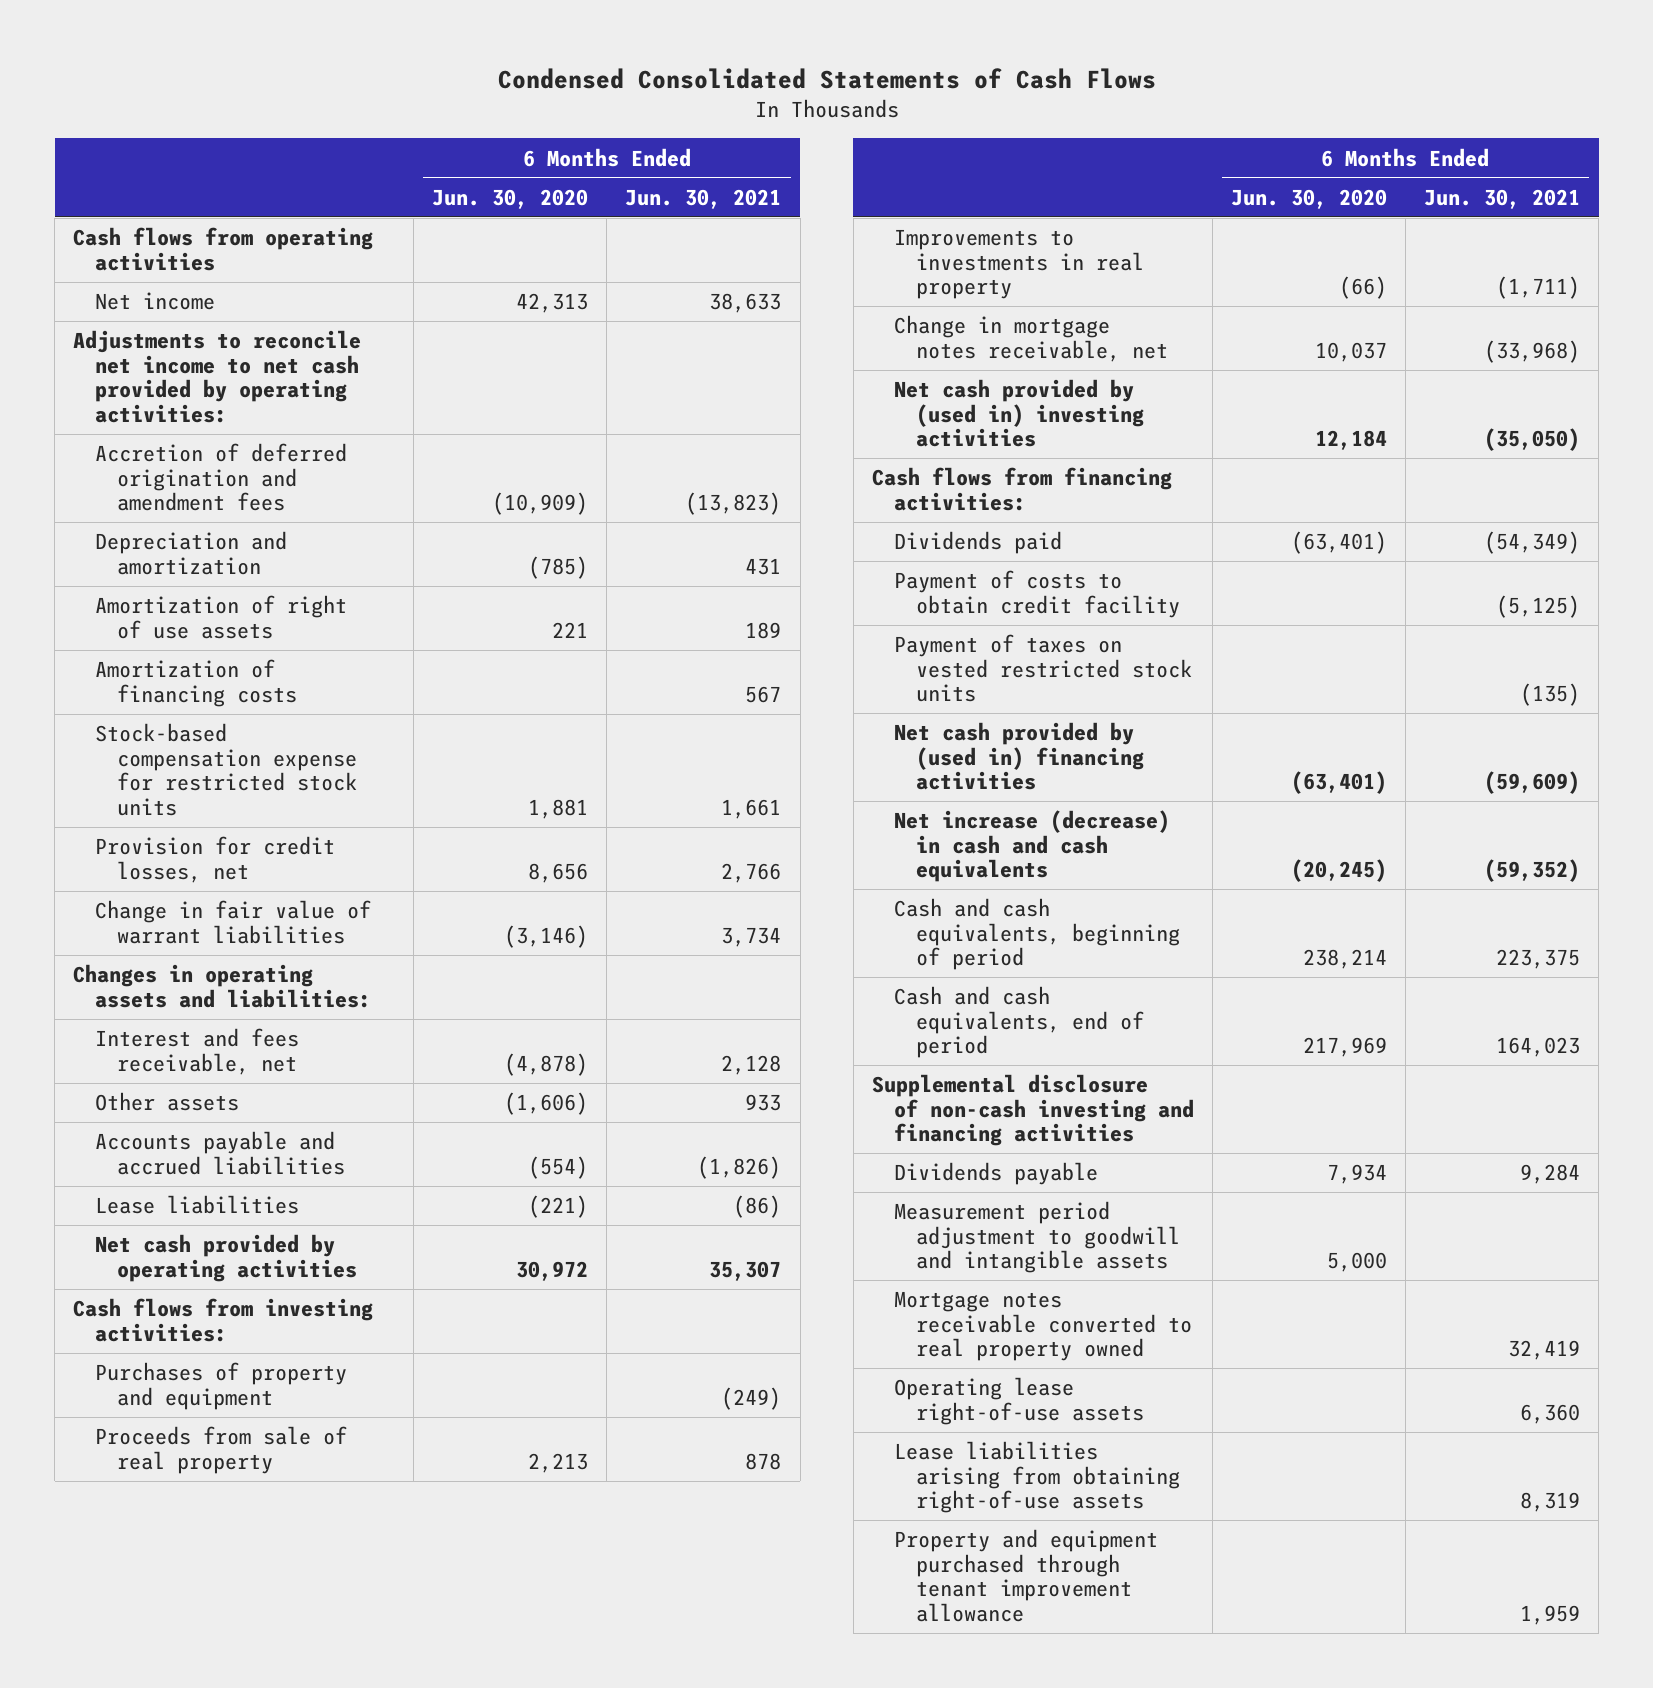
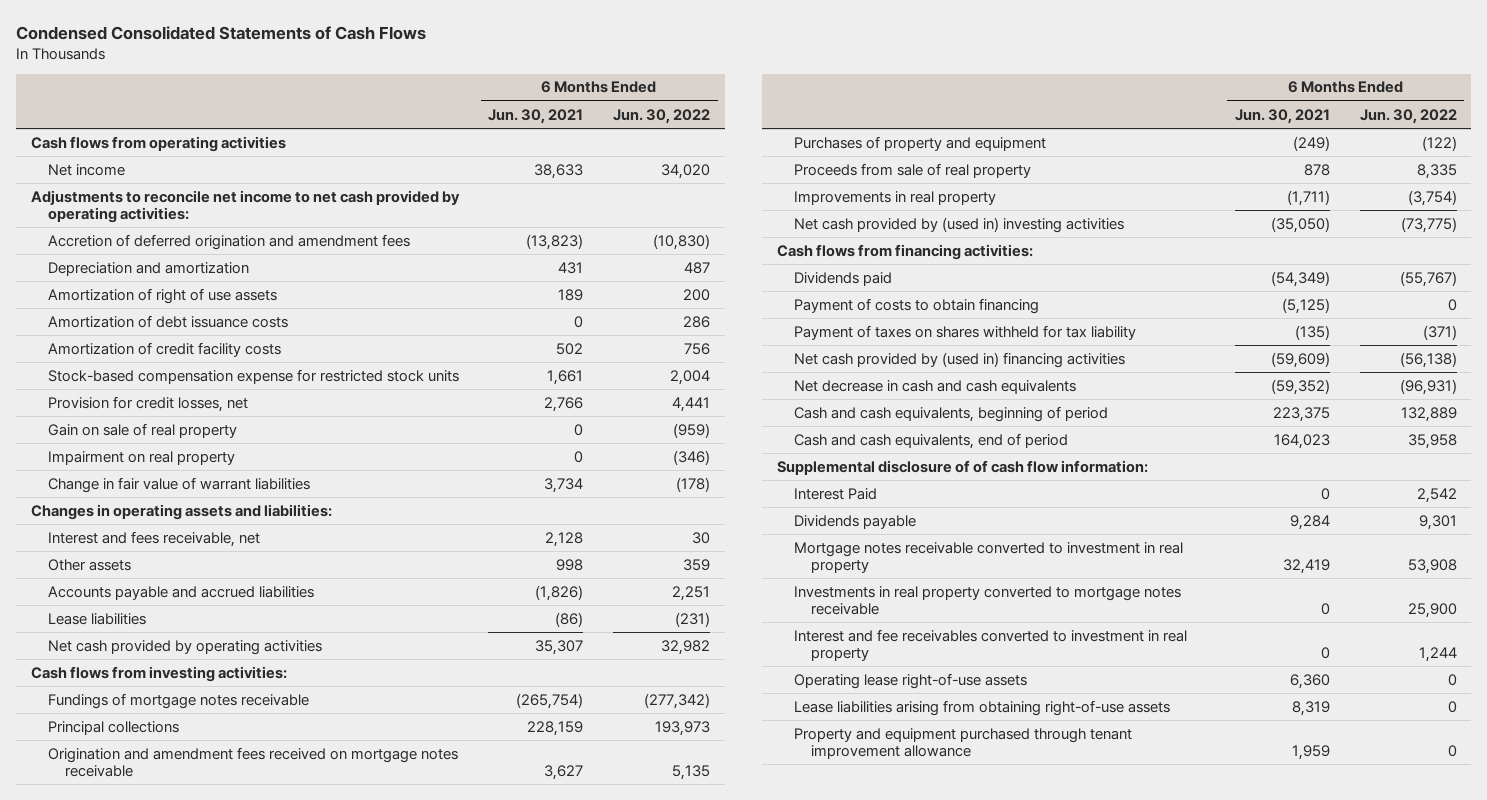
- | 6 Months Ended Jun. 30, 2020 | 6 Months Ended Jun. 30, 2021
+ | 6 Months Ended Jun. 30, 2021 | 6 Months Ended Jun. 30, 2022
- Amortization of financing costs | | 567
+ Amortization of debt issuance costs | 0 | 286
+ Amortization of credit facility costs | 502 | 756
+ Gain on sale of real property | 0 | (959)
+ Impairment on real property | 0 | (346)
- Other assets | (1,606) | 933
+ Other assets | 998 | 359
+ Fundings of mortgage notes receivable | (265,754) | (277,342)
+ Principal collections | 228,159 | 193,973
+ Origination and amendment fees received on mortgage notes receivable | 3,627 | 5,135
- Improvements to investments in real property | (66) | (1,711)
- Change in mortgage notes receivable, net | 10,037 | (33,968)
+ Improvements in real property | (1,711) | (3,754)
- Payment of costs to obtain credit facility | | (5,125)
- Payment of taxes on vested restricted stock units | | (135)
+ Payment of costs to obtain financing | (5,125) | 0
+ Payment of taxes on shares withheld for tax liability | (135) | (371)
- Net increase (decrease) in cash and cash equivalents | (20,245) | (59,352)
+ Net decrease in cash and cash equivalents | (59,352) | (96,931)
- Supplemental disclosure of non-cash investing and financing activities
+ Supplemental disclosure of of cash flow information:
+ Interest Paid | 0 | 2,542
- Measurement period adjustment to goodwill and intangible assets | 5,000 |
- Mortgage notes receivable converted to real property owned | | 32,419
+ Mortgage notes receivable converted to investment in real property | 32,419 | 53,908
+ Investments in real property converted to mortgage notes receivable | 0 | 25,900
+ Interest and fee receivables converted to investment in real property | 0 | 1,244

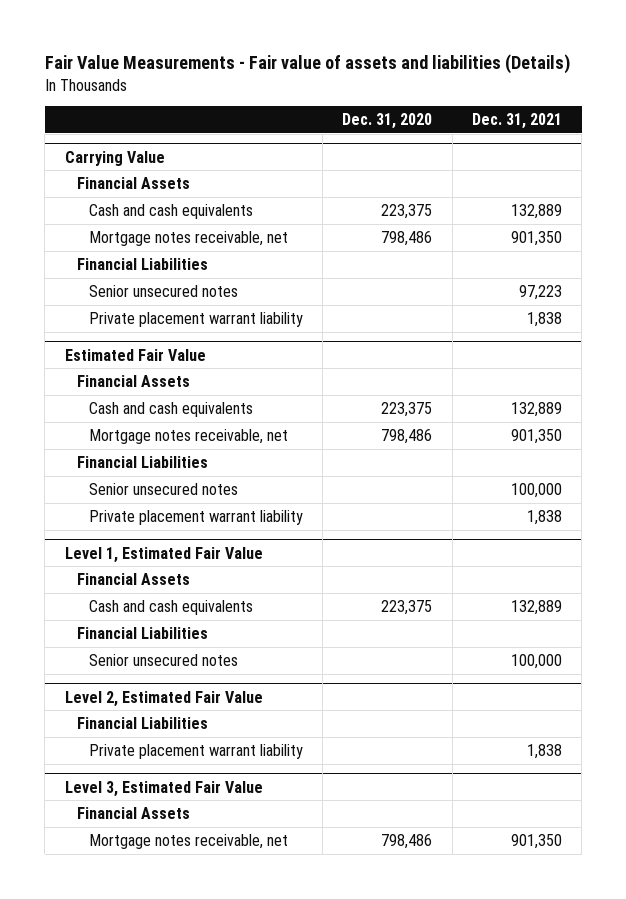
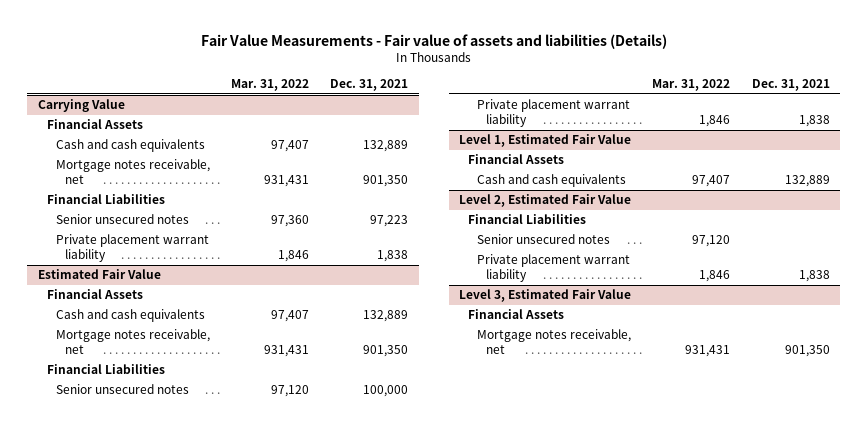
- | Dec. 31, 2020 | Dec. 31, 2021
+ | Mar. 31, 2022 | Dec. 31, 2021
@ Level 1, Estimated Fair Value
- Financial Liabilities
- Senior unsecured notes | | 100,000
@ Level 2, Estimated Fair Value
+ Senior unsecured notes | 97,120 |

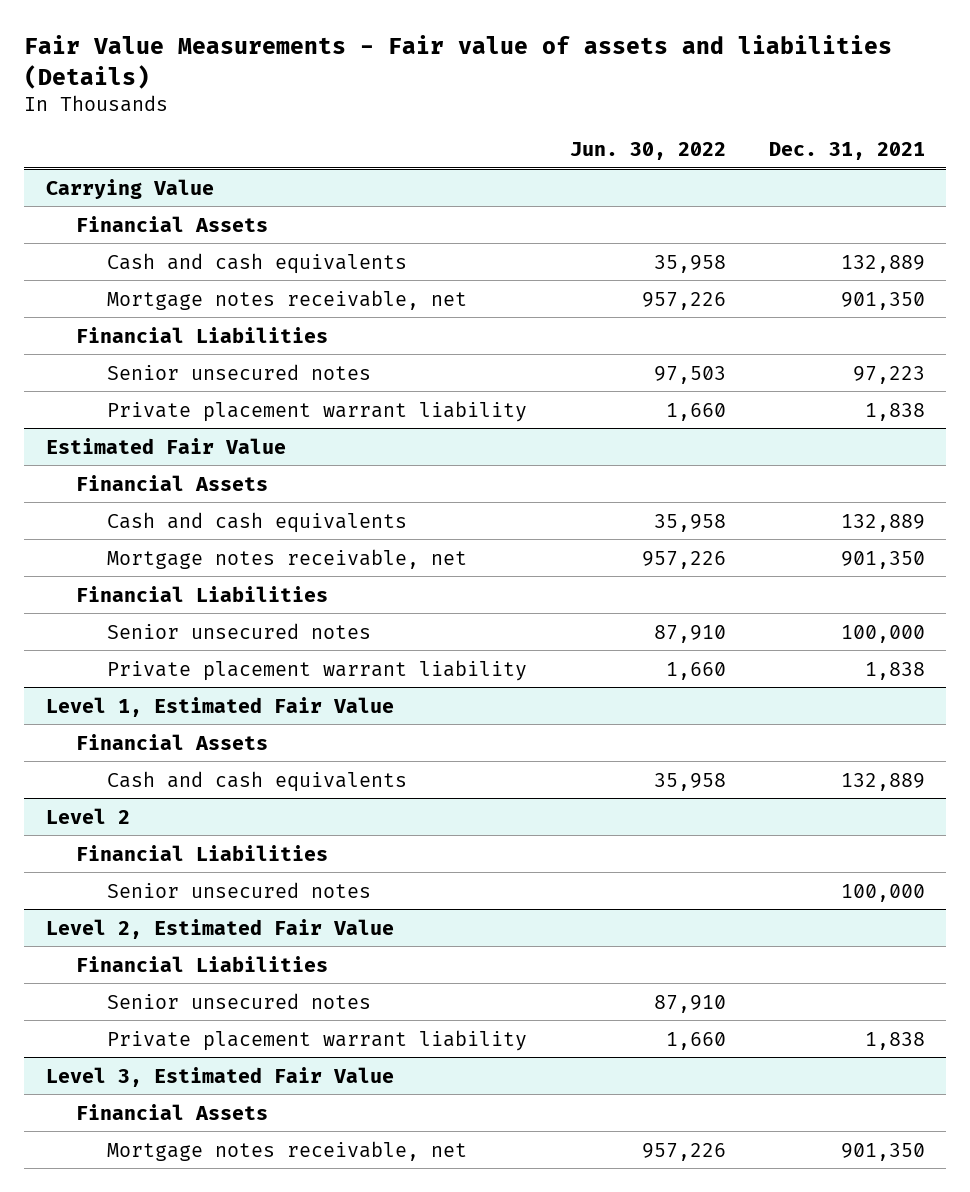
- | Mar. 31, 2022 | Dec. 31, 2021
+ | Jun. 30, 2022 | Dec. 31, 2021
+ Level 2
+ Financial Liabilities
+ Senior unsecured notes | | 100,000

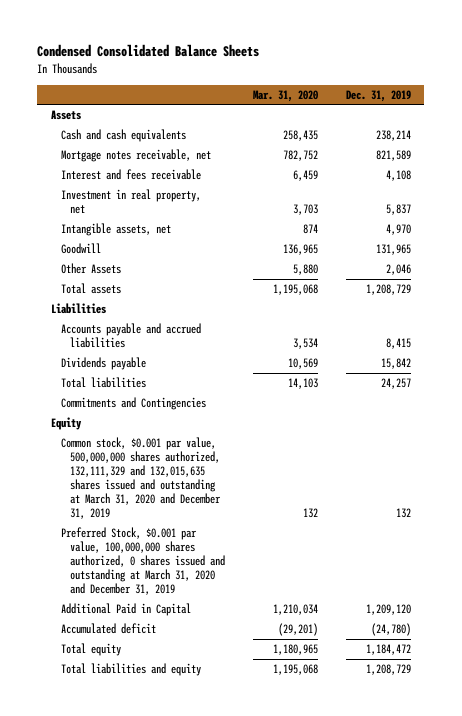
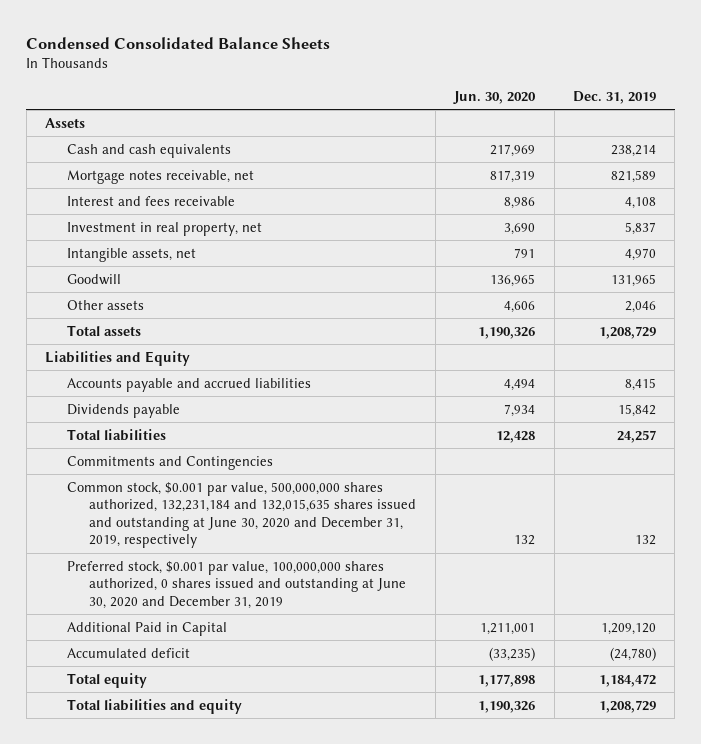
- | Mar. 31, 2020 | Dec. 31, 2019
+ | Jun. 30, 2020 | Dec. 31, 2019
- Other Assets | 5,880 | 2,046
+ Other assets | 4,606 | 2,046
- Liabilities
+ Liabilities and Equity
- Equity
- Common stock, $0.001 par value, 500,000,000 shares authorized, 132,111,329 and 132,015,635 shares issued and outstanding at March 31, 2020 and December 31, 2019 | 132 | 132
- Preferred Stock, $0.001 par value, 100,000,000 shares authorized, 0 shares issued and outstanding at March 31, 2020 and December 31, 2019
+ Common stock, $0.001 par value, 500,000,000 shares authorized, 132,231,184 and 132,015,635 shares issued and outstanding at June 30, 2020 and December 31, 2019, respectively | 132 | 132
+ Preferred stock, $0.001 par value, 100,000,000 shares authorized, 0 shares issued and outstanding at June 30, 2020 and December 31, 2019

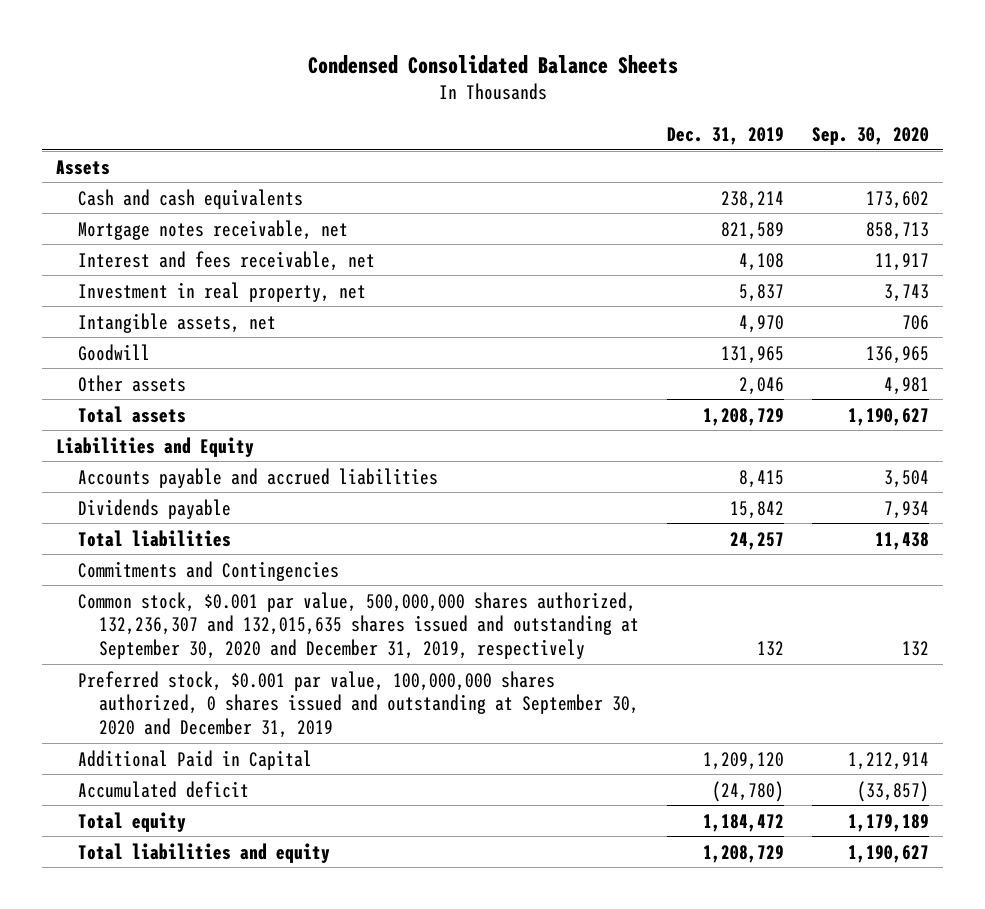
- | Jun. 30, 2020 | Dec. 31, 2019
+ | Dec. 31, 2019 | Sep. 30, 2020
- Interest and fees receivable | 8,986 | 4,108
+ Interest and fees receivable, net | 4,108 | 11,917
- Common stock, $0.001 par value, 500,000,000 shares authorized, 132,231,184 and 132,015,635 shares issued and outstanding at June 30, 2020 and December 31, 2019, respectively | 132 | 132
- Preferred stock, $0.001 par value, 100,000,000 shares authorized, 0 shares issued and outstanding at June 30, 2020 and December 31, 2019
+ Common stock, $0.001 par value, 500,000,000 shares authorized, 132,236,307 and 132,015,635 shares issued and outstanding at September 30, 2020 and December 31, 2019, respectively | 132 | 132
+ Preferred stock, $0.001 par value, 100,000,000 shares authorized, 0 shares issued and outstanding at September 30, 2020 and December 31, 2019

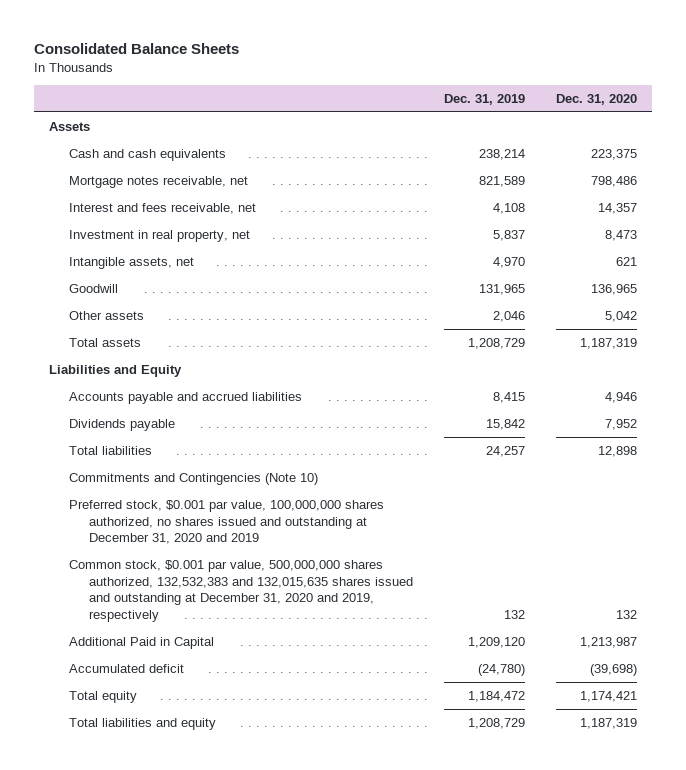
- Condensed Consolidated Balance Sheets
+ Consolidated Balance Sheets
- | Dec. 31, 2019 | Sep. 30, 2020
+ | Dec. 31, 2019 | Dec. 31, 2020
- Commitments and Contingencies
- Common stock, $0.001 par value, 500,000,000 shares authorized, 132,236,307 and 132,015,635 shares issued and outstanding at September 30, 2020 and December 31, 2019, respectively | 132 | 132
- Preferred stock, $0.001 par value, 100,000,000 shares authorized, 0 shares issued and outstanding at September 30, 2020 and December 31, 2019
+ Commitments and Contingencies (Note 10)
+ Preferred stock, $0.001 par value, 100,000,000 shares authorized, no shares issued and outstanding at December 31, 2020 and 2019
+ Common stock, $0.001 par value, 500,000,000 shares authorized, 132,532,383 and 132,015,635 shares issued and outstanding at December 31, 2020 and 2019, respectively | 132 | 132

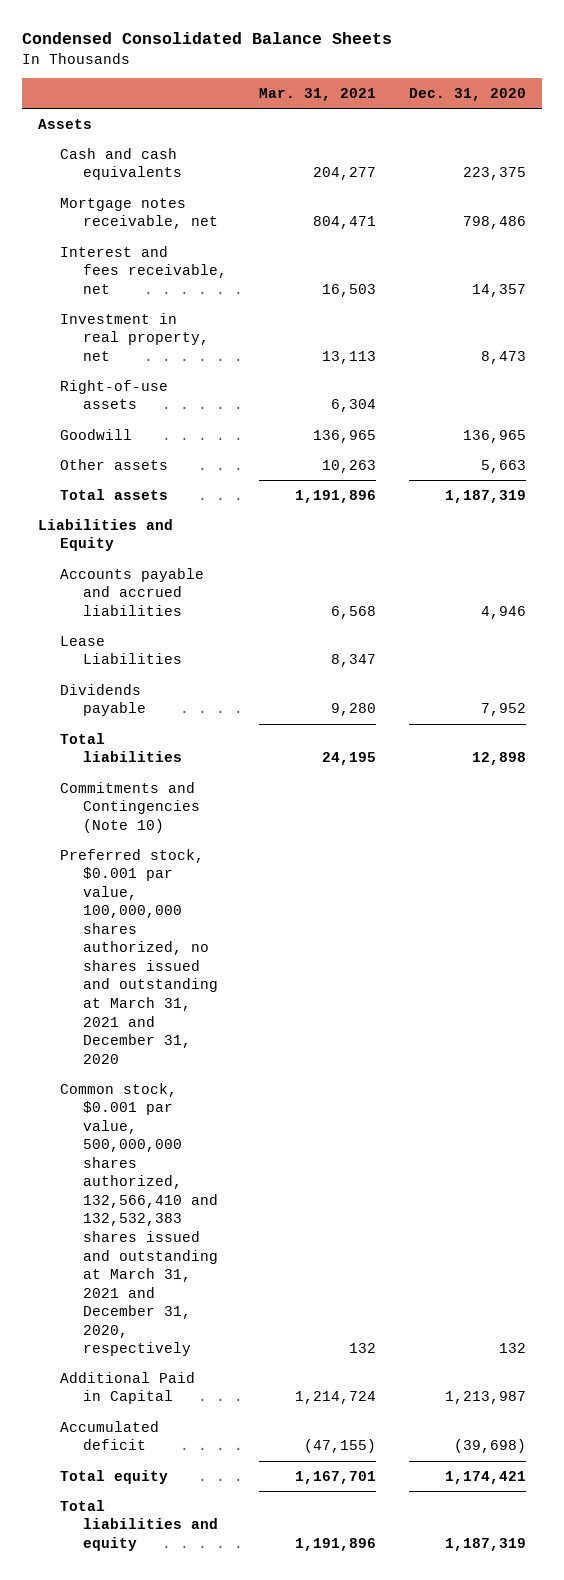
- Consolidated Balance Sheets
+ Condensed Consolidated Balance Sheets
- | Dec. 31, 2019 | Dec. 31, 2020
+ | Mar. 31, 2021 | Dec. 31, 2020
- Intangible assets, net | 4,970 | 621
+ Right-of-use assets | 6,304 |
- Other assets | 2,046 | 5,042
+ Other assets | 10,263 | 5,663
+ Lease Liabilities | 8,347 |
- Preferred stock, $0.001 par value, 100,000,000 shares authorized, no shares issued and outstanding at December 31, 2020 and 2019
- Common stock, $0.001 par value, 500,000,000 shares authorized, 132,532,383 and 132,015,635 shares issued and outstanding at December 31, 2020 and 2019, respectively | 132 | 132
+ Preferred stock, $0.001 par value, 100,000,000 shares authorized, no shares issued and outstanding at March 31, 2021 and December 31, 2020
+ Common stock, $0.001 par value, 500,000,000 shares authorized, 132,566,410 and 132,532,383 shares issued and outstanding at March 31, 2021 and December 31, 2020, respectively | 132 | 132

